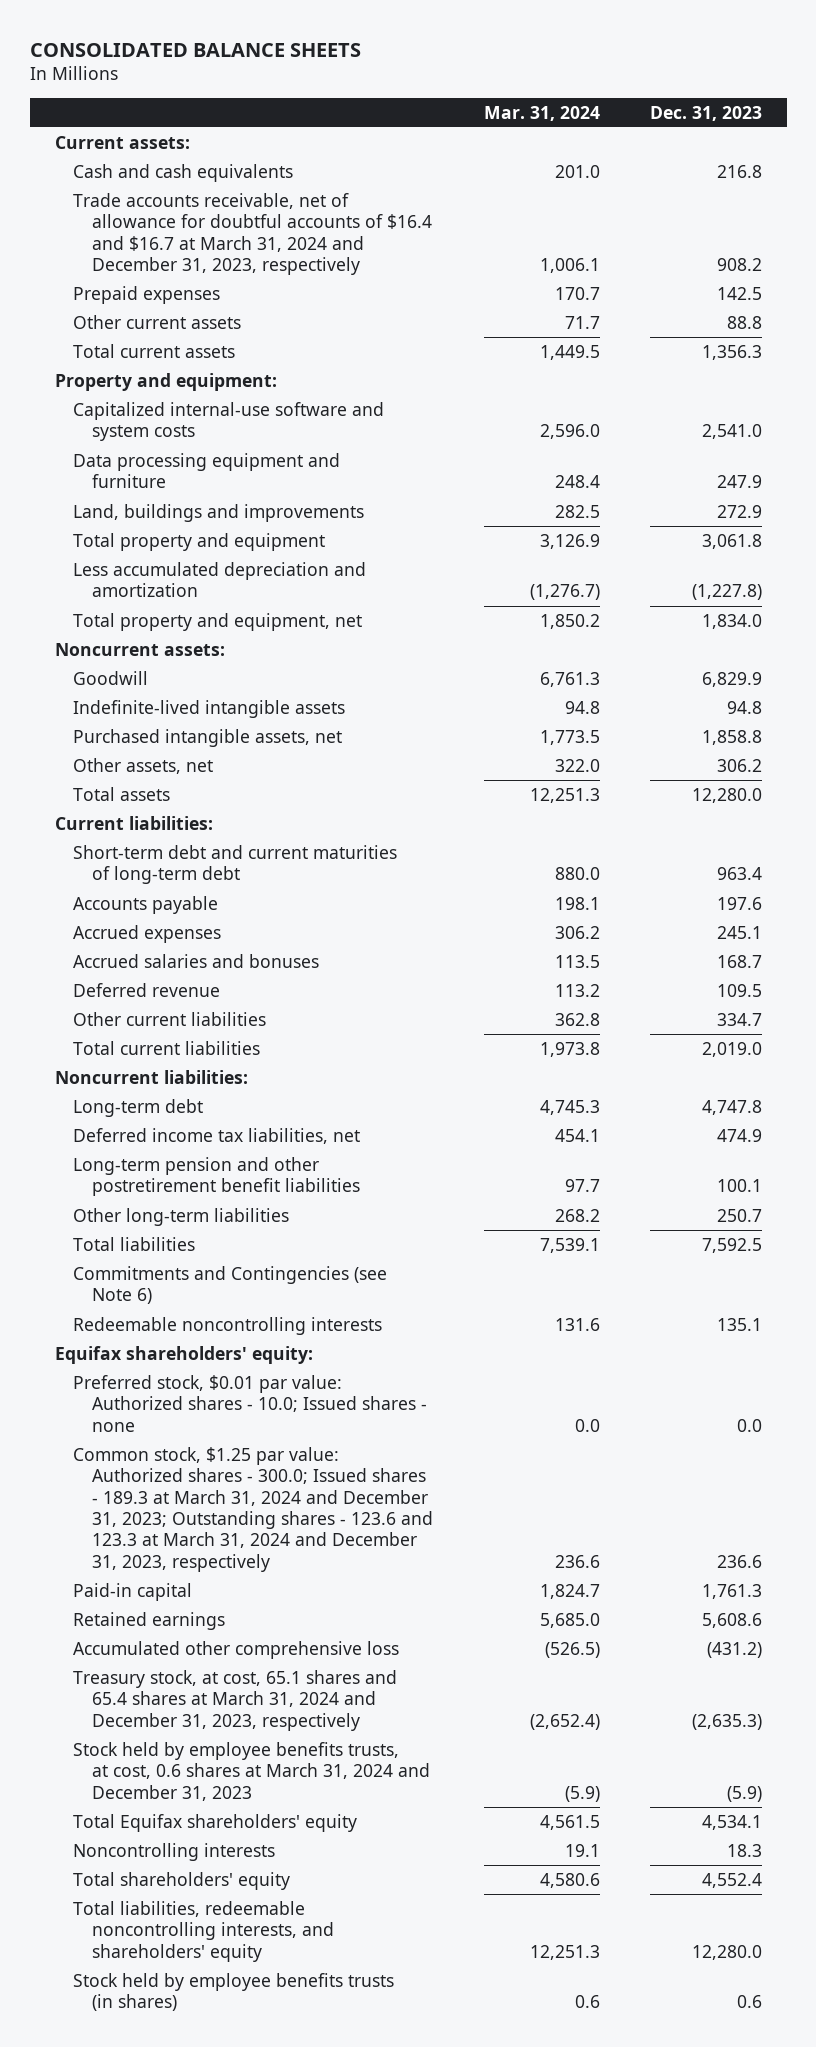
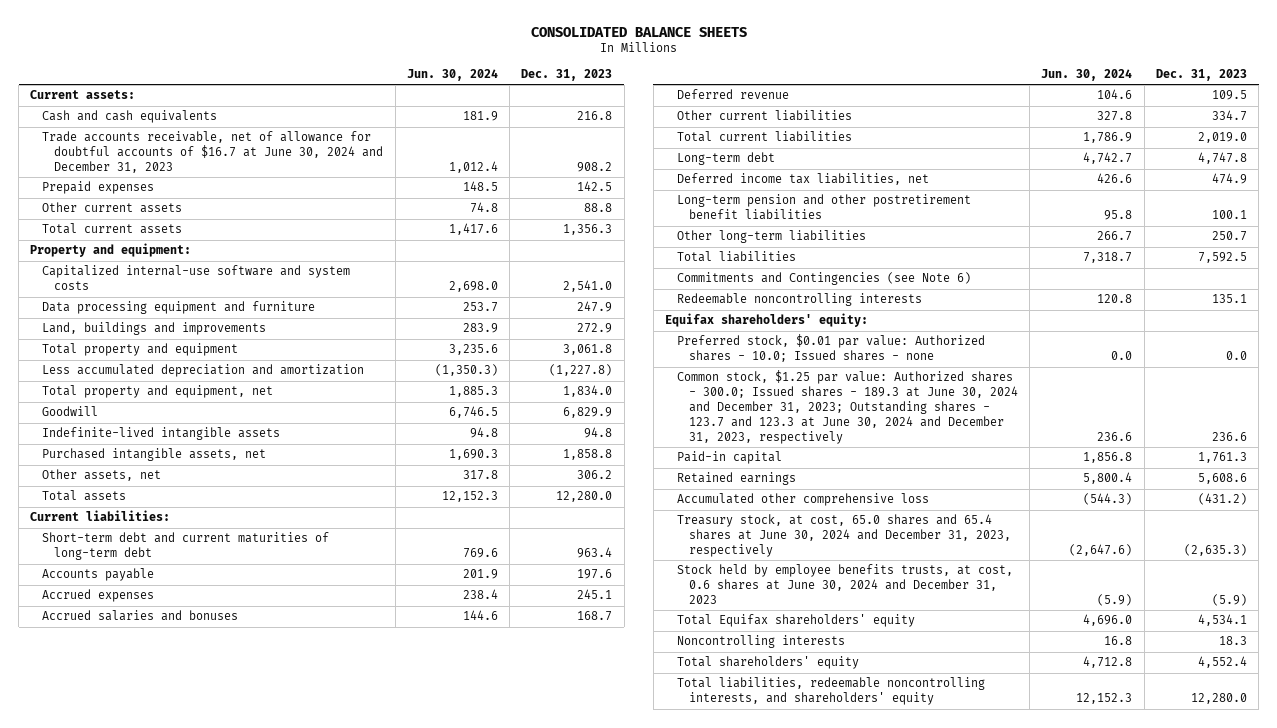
- | Mar. 31, 2024 | Dec. 31, 2023
+ | Jun. 30, 2024 | Dec. 31, 2023
- Trade accounts receivable, net of allowance for doubtful accounts of $16.4 and $16.7 at March 31, 2024 and December 31, 2023, respectively | 1,006.1 | 908.2
+ Trade accounts receivable, net of allowance for doubtful accounts of $16.7 at June 30, 2024 and December 31, 2023 | 1,012.4 | 908.2
- Noncurrent assets:
- Noncurrent liabilities:
- Common stock, $1.25 par value: Authorized shares - 300.0; Issued shares - 189.3 at March 31, 2024 and December 31, 2023; Outstanding shares - 123.6 and 123.3 at March 31, 2024 and December 31, 2023, respectively | 236.6 | 236.6
+ Common stock, $1.25 par value: Authorized shares - 300.0; Issued shares - 189.3 at June 30, 2024 and December 31, 2023; Outstanding shares - 123.7 and 123.3 at June 30, 2024 and December 31, 2023, respectively | 236.6 | 236.6
- Treasury stock, at cost, 65.1 shares and 65.4 shares at March 31, 2024 and December 31, 2023, respectively | (2,652.4) | (2,635.3)
- Stock held by employee benefits trusts, at cost, 0.6 shares at March 31, 2024 and December 31, 2023 | (5.9) | (5.9)
+ Treasury stock, at cost, 65.0 shares and 65.4 shares at June 30, 2024 and December 31, 2023, respectively | (2,647.6) | (2,635.3)
+ Stock held by employee benefits trusts, at cost, 0.6 shares at June 30, 2024 and December 31, 2023 | (5.9) | (5.9)
- Stock held by employee benefits trusts (in shares) | 0.6 | 0.6

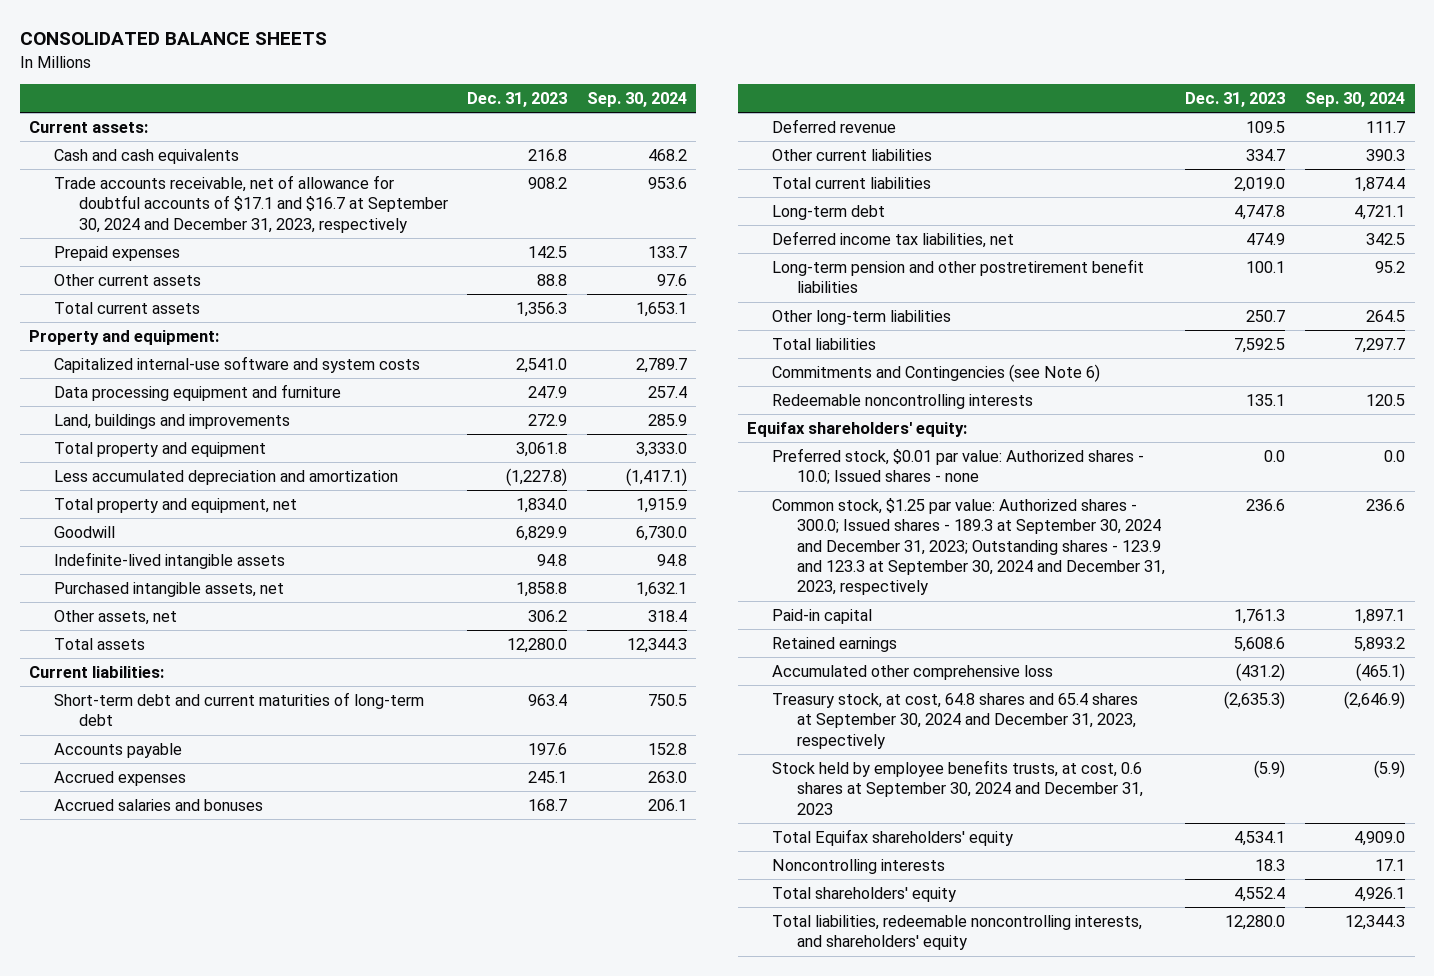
- | Jun. 30, 2024 | Dec. 31, 2023
+ | Dec. 31, 2023 | Sep. 30, 2024
- Trade accounts receivable, net of allowance for doubtful accounts of $16.7 at June 30, 2024 and December 31, 2023 | 1,012.4 | 908.2
+ Trade accounts receivable, net of allowance for doubtful accounts of $17.1 and $16.7 at September 30, 2024 and December 31, 2023, respectively | 908.2 | 953.6
- Common stock, $1.25 par value: Authorized shares - 300.0; Issued shares - 189.3 at June 30, 2024 and December 31, 2023; Outstanding shares - 123.7 and 123.3 at June 30, 2024 and December 31, 2023, respectively | 236.6 | 236.6
+ Common stock, $1.25 par value: Authorized shares - 300.0; Issued shares - 189.3 at September 30, 2024 and December 31, 2023; Outstanding shares - 123.9 and 123.3 at September 30, 2024 and December 31, 2023, respectively | 236.6 | 236.6
- Treasury stock, at cost, 65.0 shares and 65.4 shares at June 30, 2024 and December 31, 2023, respectively | (2,647.6) | (2,635.3)
- Stock held by employee benefits trusts, at cost, 0.6 shares at June 30, 2024 and December 31, 2023 | (5.9) | (5.9)
+ Treasury stock, at cost, 64.8 shares and 65.4 shares at September 30, 2024 and December 31, 2023, respectively | (2,635.3) | (2,646.9)
+ Stock held by employee benefits trusts, at cost, 0.6 shares at September 30, 2024 and December 31, 2023 | (5.9) | (5.9)

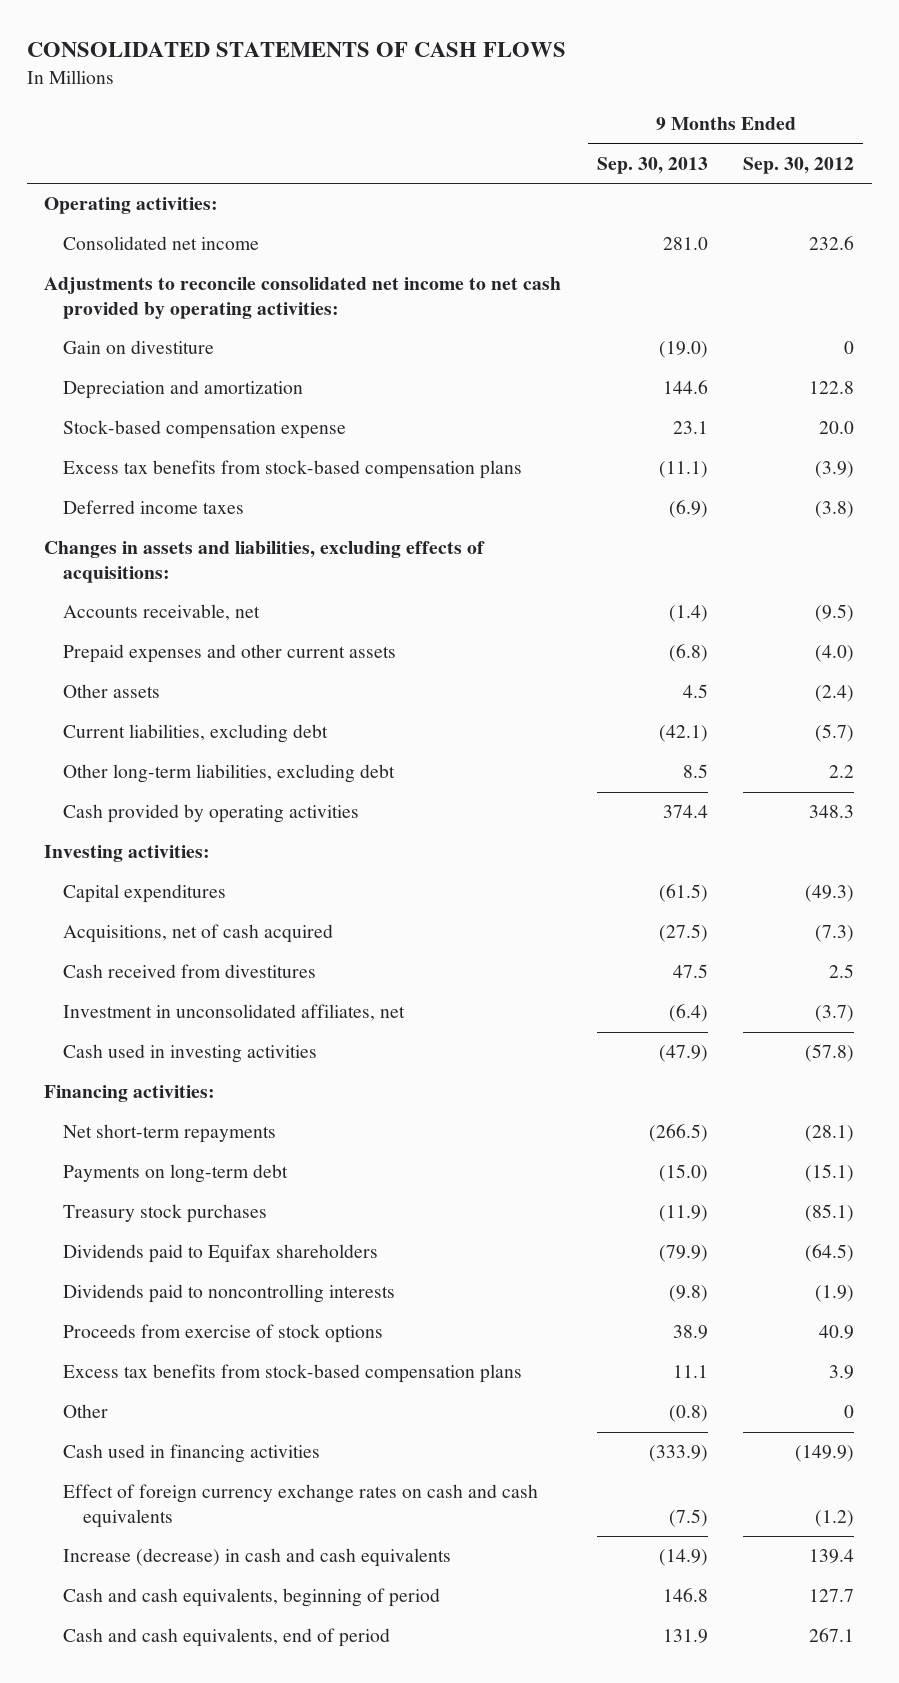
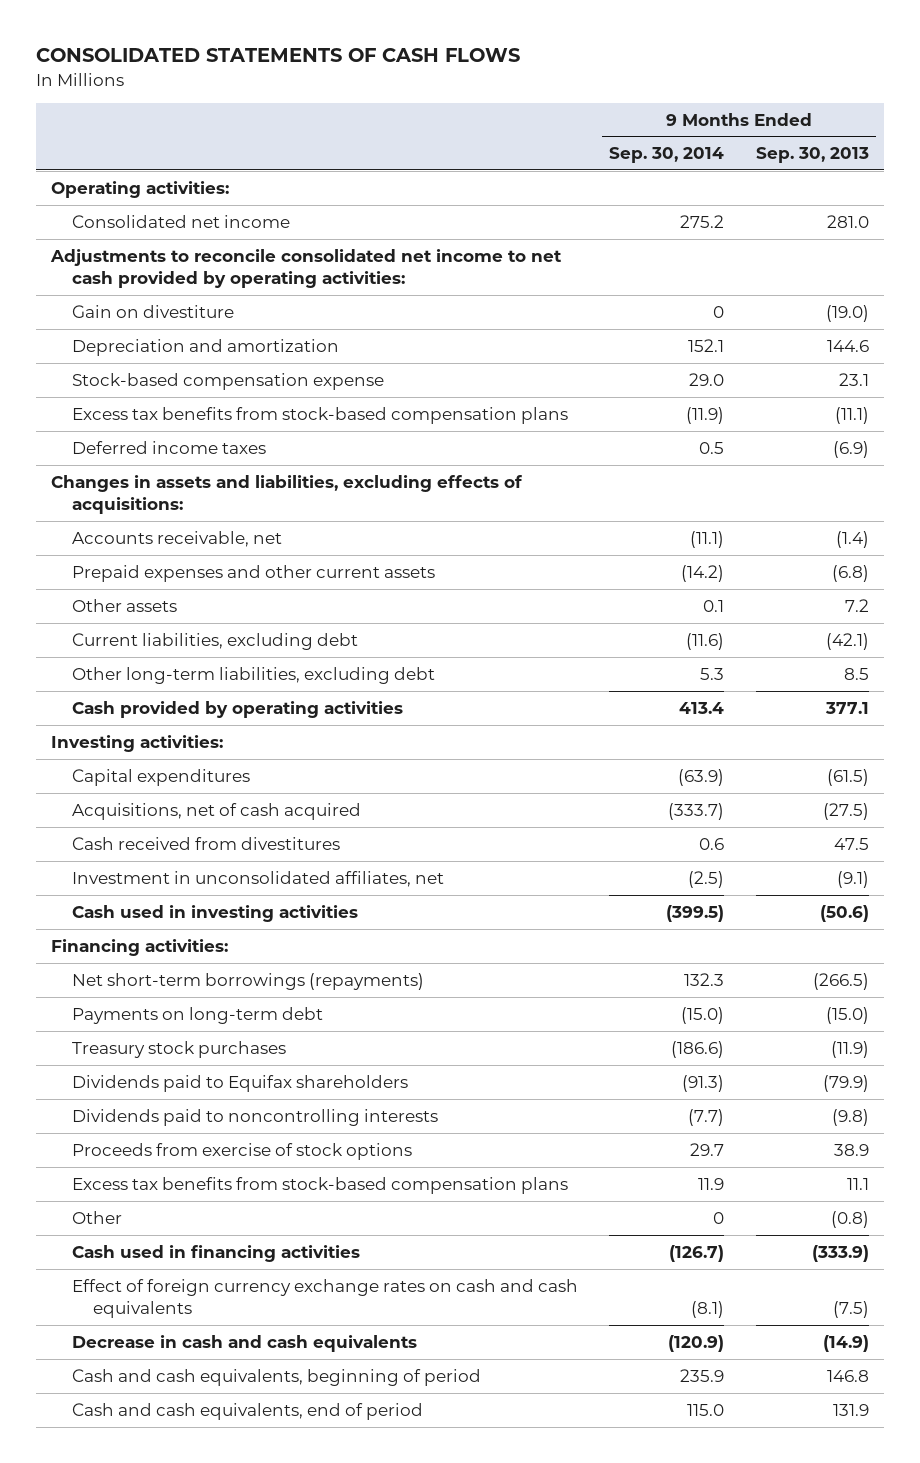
- | 9 Months Ended Sep. 30, 2013 | 9 Months Ended Sep. 30, 2012
+ | 9 Months Ended Sep. 30, 2014 | 9 Months Ended Sep. 30, 2013
- Other assets | 4.5 | (2.4)
+ Other assets | 0.1 | 7.2
- Cash provided by operating activities | 374.4 | 348.3
+ Cash provided by operating activities | 413.4 | 377.1
- Investment in unconsolidated affiliates, net | (6.4) | (3.7)
- Cash used in investing activities | (47.9) | (57.8)
+ Investment in unconsolidated affiliates, net | (2.5) | (9.1)
+ Cash used in investing activities | (399.5) | (50.6)
- Net short-term repayments | (266.5) | (28.1)
+ Net short-term borrowings (repayments) | 132.3 | (266.5)
- Increase (decrease) in cash and cash equivalents | (14.9) | 139.4
+ Decrease in cash and cash equivalents | (120.9) | (14.9)

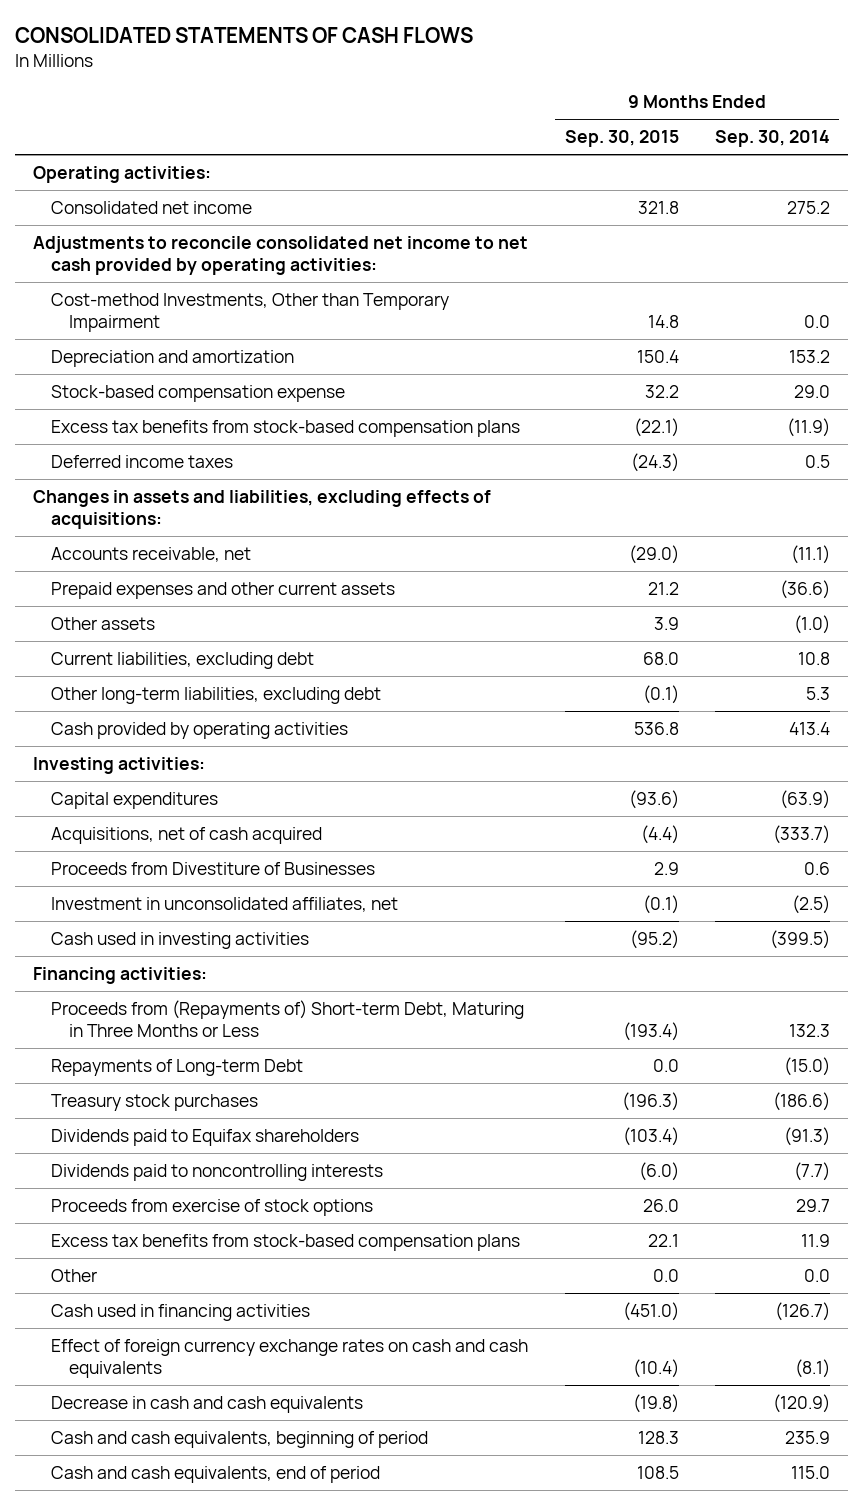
- | 9 Months Ended Sep. 30, 2014 | 9 Months Ended Sep. 30, 2013
+ | 9 Months Ended Sep. 30, 2015 | 9 Months Ended Sep. 30, 2014
- Gain on divestiture | 0 | (19.0)
- Depreciation and amortization | 152.1 | 144.6
+ Cost-method Investments, Other than Temporary Impairment | 14.8 | 0.0
+ Depreciation and amortization | 150.4 | 153.2
- Prepaid expenses and other current assets | (14.2) | (6.8)
- Other assets | 0.1 | 7.2
- Current liabilities, excluding debt | (11.6) | (42.1)
+ Prepaid expenses and other current assets | 21.2 | (36.6)
+ Other assets | 3.9 | (1.0)
+ Current liabilities, excluding debt | 68.0 | 10.8
- Cash received from divestitures | 0.6 | 47.5
+ Proceeds from Divestiture of Businesses | 2.9 | 0.6
- Net short-term borrowings (repayments) | 132.3 | (266.5)
- Payments on long-term debt | (15.0) | (15.0)
+ Proceeds from (Repayments of) Short-term Debt, Maturing in Three Months or Less | (193.4) | 132.3
+ Repayments of Long-term Debt | 0.0 | (15.0)
- Other | 0 | (0.8)
+ Other | 0.0 | 0.0

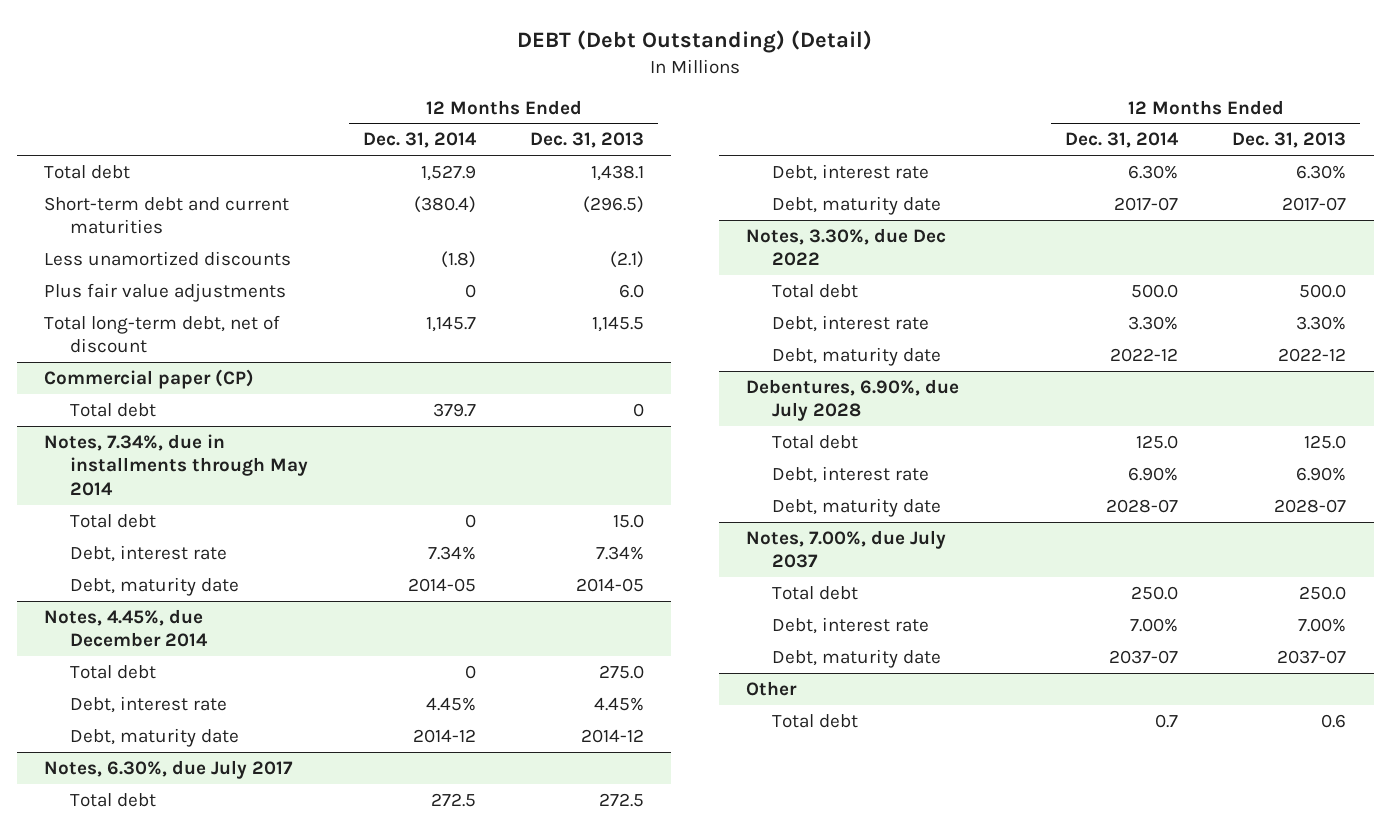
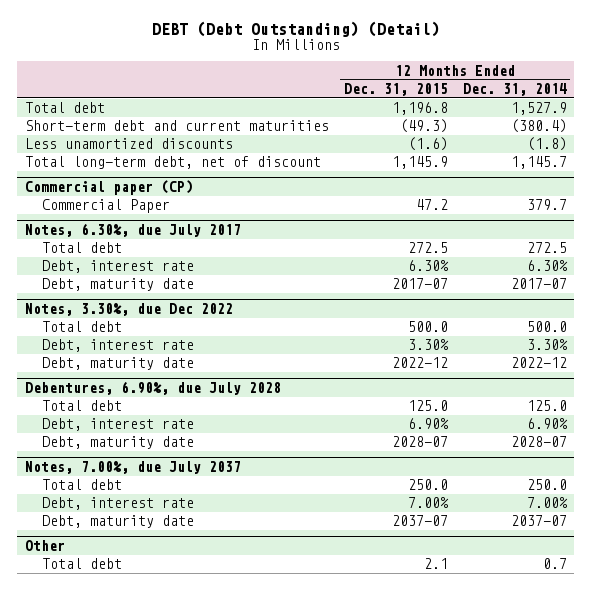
- | 12 Months Ended Dec. 31, 2014 | 12 Months Ended Dec. 31, 2013
+ | 12 Months Ended Dec. 31, 2015 | 12 Months Ended Dec. 31, 2014
- Plus fair value adjustments | 0 | 6.0
@ Commercial paper (CP)
- Total debt | 379.7 | 0
- Notes, 7.34%, due in installments through May 2014
- Total debt | 0 | 15.0
- Debt, interest rate | 7.34% | 7.34%
- Debt, maturity date | 2014-05 | 2014-05
- Notes, 4.45%, due December 2014
- Total debt | 0 | 275.0
- Debt, interest rate | 4.45% | 4.45%
- Debt, maturity date | 2014-12 | 2014-12
@ Commercial paper (CP)
+ Commercial Paper | 47.2 | 379.7

